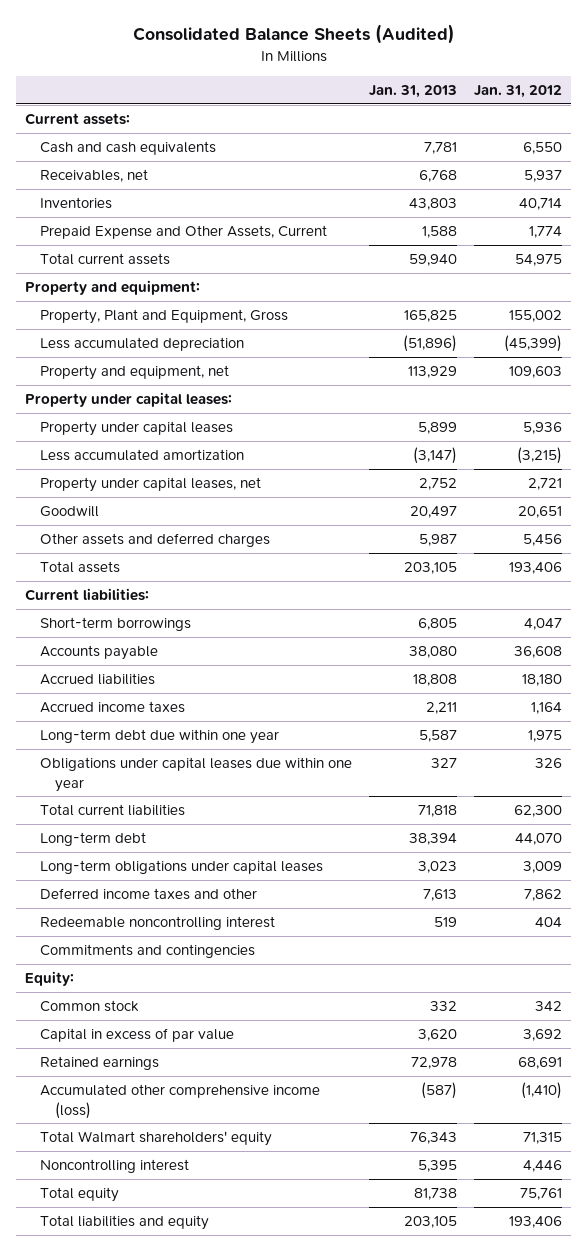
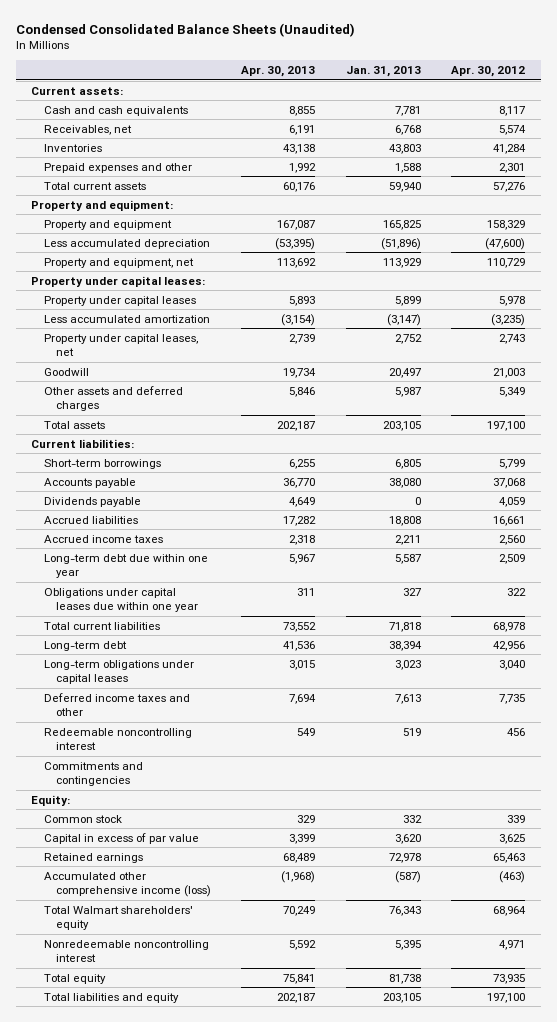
- Consolidated Balance Sheets (Audited)
+ Condensed Consolidated Balance Sheets (Unaudited)
- | Jan. 31, 2013 | Jan. 31, 2012
+ | Apr. 30, 2013 | Jan. 31, 2013 | Apr. 30, 2012
- Prepaid Expense and Other Assets, Current | 1,588 | 1,774
+ Prepaid expenses and other | 1,992 | 1,588 | 2,301
- Property, Plant and Equipment, Gross | 165,825 | 155,002
+ Property and equipment | 167,087 | 165,825 | 158,329
+ Dividends payable | 4,649 | 0 | 4,059
- Noncontrolling interest | 5,395 | 4,446
+ Nonredeemable noncontrolling interest | 5,592 | 5,395 | 4,971

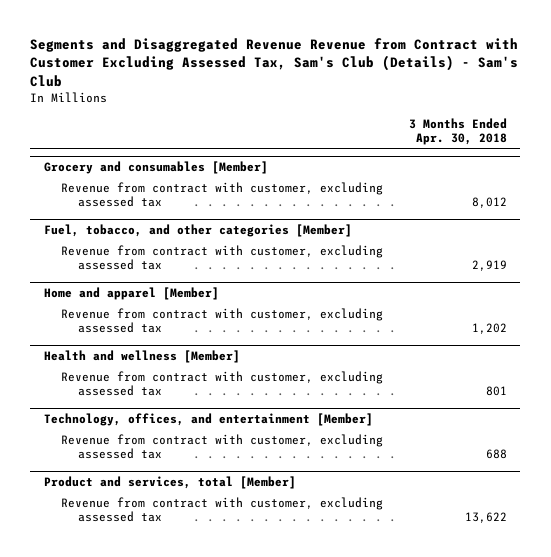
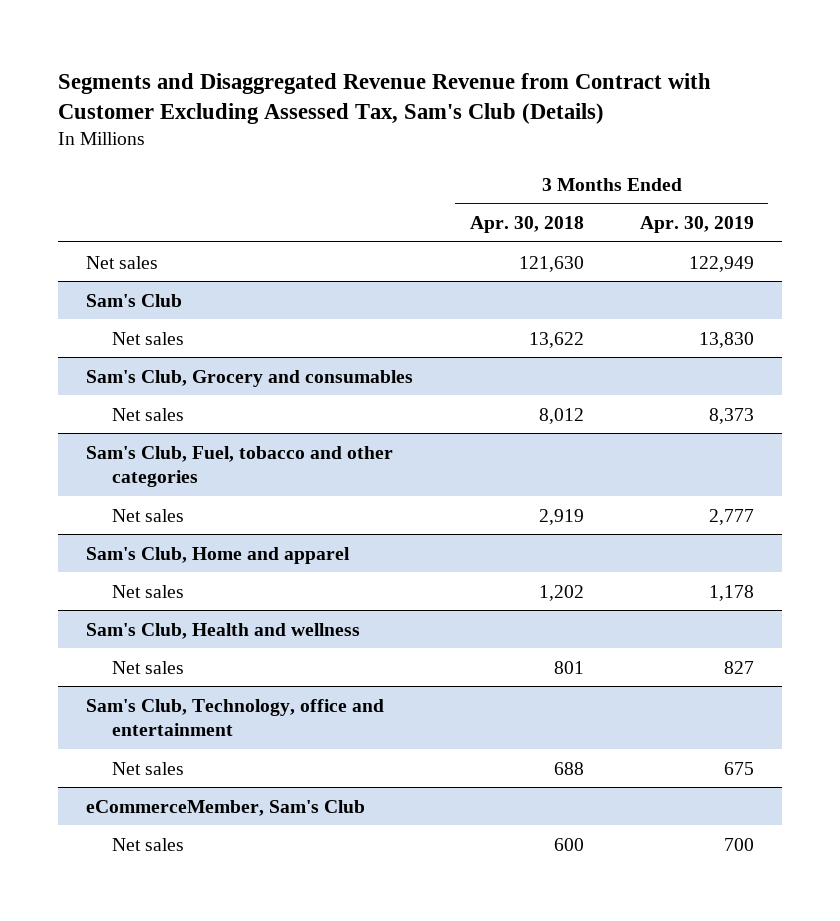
- Segments and Disaggregated Revenue Revenue from Contract with Customer Excluding Assessed Tax, Sam's Club (Details) - Sam's Club
+ Segments and Disaggregated Revenue Revenue from Contract with Customer Excluding Assessed Tax, Sam's Club (Details)
- | 3 Months Ended Apr. 30, 2018
+ | 3 Months Ended Apr. 30, 2018 | 3 Months Ended Apr. 30, 2019
- Grocery and consumables [Member]
- Revenue from contract with customer, excluding assessed tax | 8,012
- Fuel, tobacco, and other categories [Member]
- Revenue from contract with customer, excluding assessed tax | 2,919
- Home and apparel [Member]
- Revenue from contract with customer, excluding assessed tax | 1,202
- Health and wellness [Member]
- Revenue from contract with customer, excluding assessed tax | 801
- Technology, offices, and entertainment [Member]
- Revenue from contract with customer, excluding assessed tax | 688
- Product and services, total [Member]
- Revenue from contract with customer, excluding assessed tax | 13,622
+ Net sales | 121,630 | 122,949
+ Sam's Club
+ Net sales | 13,622 | 13,830
+ Sam's Club, Grocery and consumables
+ Net sales | 8,012 | 8,373
+ Sam's Club, Fuel, tobacco and other categories
+ Net sales | 2,919 | 2,777
+ Sam's Club, Home and apparel
+ Net sales | 1,202 | 1,178
+ Sam's Club, Health and wellness
+ Net sales | 801 | 827
+ Sam's Club, Technology, office and entertainment
+ Net sales | 688 | 675
+ eCommerceMember, Sam's Club
+ Net sales | 600 | 700

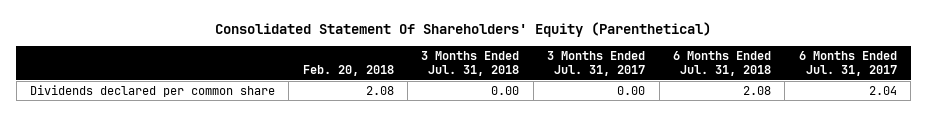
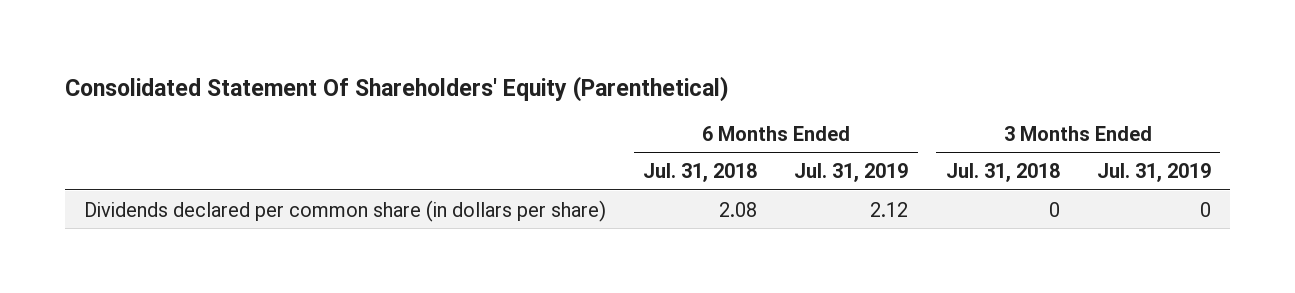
- | Feb. 20, 2018 | 3 Months Ended Jul. 31, 2018 | 3 Months Ended Jul. 31, 2017 | 6 Months Ended Jul. 31, 2018 | 6 Months Ended Jul. 31, 2017
+ | 6 Months Ended Jul. 31, 2018 | 6 Months Ended Jul. 31, 2019 | 3 Months Ended Jul. 31, 2018 | 3 Months Ended Jul. 31, 2019
- Dividends declared per common share | 2.08 | 0.00 | 0.00 | 2.08 | 2.04
+ Dividends declared per common share (in dollars per share) | 2.08 | 2.12 | 0 | 0

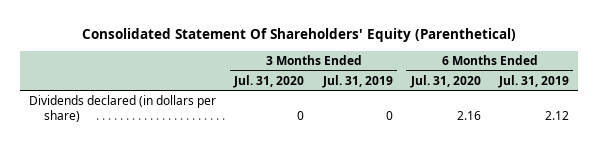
- | 6 Months Ended Jul. 31, 2018 | 6 Months Ended Jul. 31, 2019 | 3 Months Ended Jul. 31, 2018 | 3 Months Ended Jul. 31, 2019
+ | 3 Months Ended Jul. 31, 2020 | 3 Months Ended Jul. 31, 2019 | 6 Months Ended Jul. 31, 2020 | 6 Months Ended Jul. 31, 2019
- Dividends declared per common share (in dollars per share) | 2.08 | 2.12 | 0 | 0
+ Dividends declared (in dollars per share) | 0 | 0 | 2.16 | 2.12

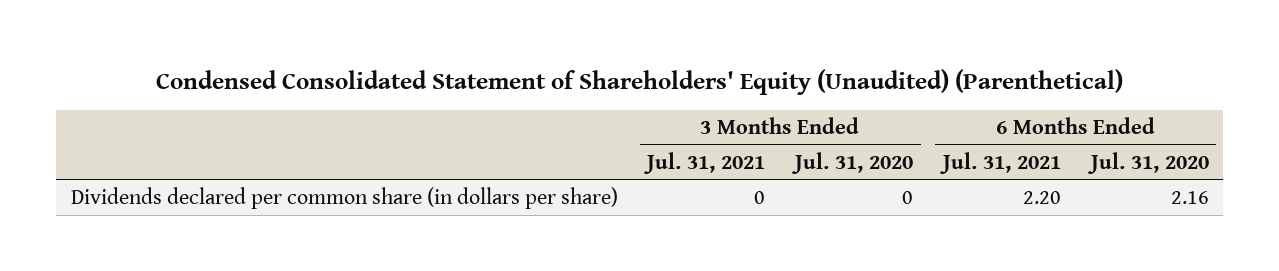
- Consolidated Statement Of Shareholders' Equity (Parenthetical)
+ Condensed Consolidated Statement of Shareholders' Equity (Unaudited) (Parenthetical)
- | 3 Months Ended Jul. 31, 2020 | 3 Months Ended Jul. 31, 2019 | 6 Months Ended Jul. 31, 2020 | 6 Months Ended Jul. 31, 2019
+ | 3 Months Ended Jul. 31, 2021 | 3 Months Ended Jul. 31, 2020 | 6 Months Ended Jul. 31, 2021 | 6 Months Ended Jul. 31, 2020
- Dividends declared (in dollars per share) | 0 | 0 | 2.16 | 2.12
+ Dividends declared per common share (in dollars per share) | 0 | 0 | 2.20 | 2.16

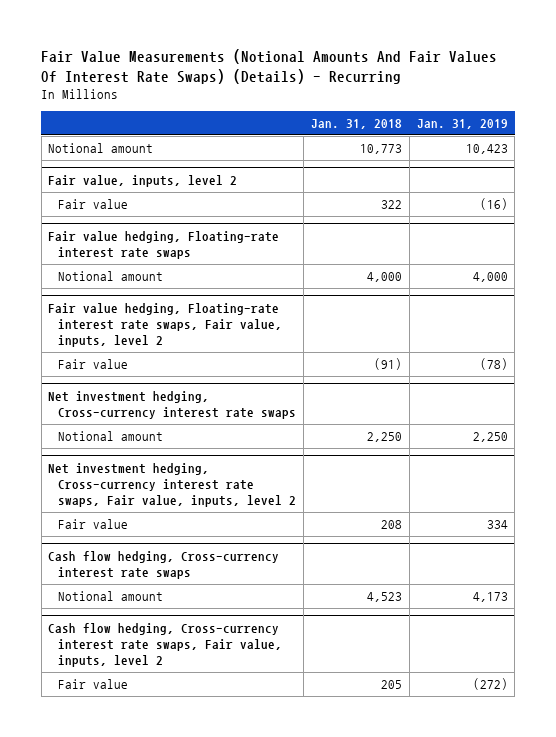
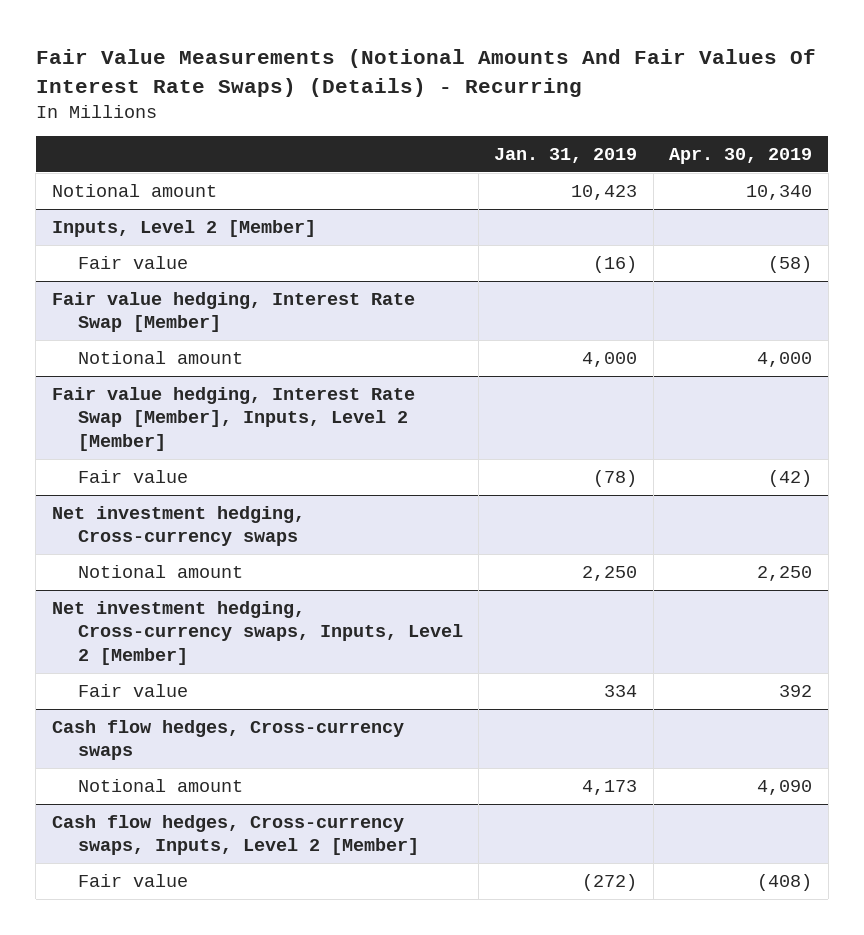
- | Jan. 31, 2018 | Jan. 31, 2019
+ | Jan. 31, 2019 | Apr. 30, 2019
- Fair value, inputs, level 2
+ Inputs, Level 2 [Member]
- Fair value hedging, Floating-rate interest rate swaps
+ Fair value hedging, Interest Rate Swap [Member]
- Fair value hedging, Floating-rate interest rate swaps, Fair value, inputs, level 2
+ Fair value hedging, Interest Rate Swap [Member], Inputs, Level 2 [Member]
- Net investment hedging, Cross-currency interest rate swaps
+ Net investment hedging, Cross-currency swaps
- Net investment hedging, Cross-currency interest rate swaps, Fair value, inputs, level 2
+ Net investment hedging, Cross-currency swaps, Inputs, Level 2 [Member]
- Cash flow hedging, Cross-currency interest rate swaps
+ Cash flow hedges, Cross-currency swaps
- Cash flow hedging, Cross-currency interest rate swaps, Fair value, inputs, level 2
+ Cash flow hedges, Cross-currency swaps, Inputs, Level 2 [Member]

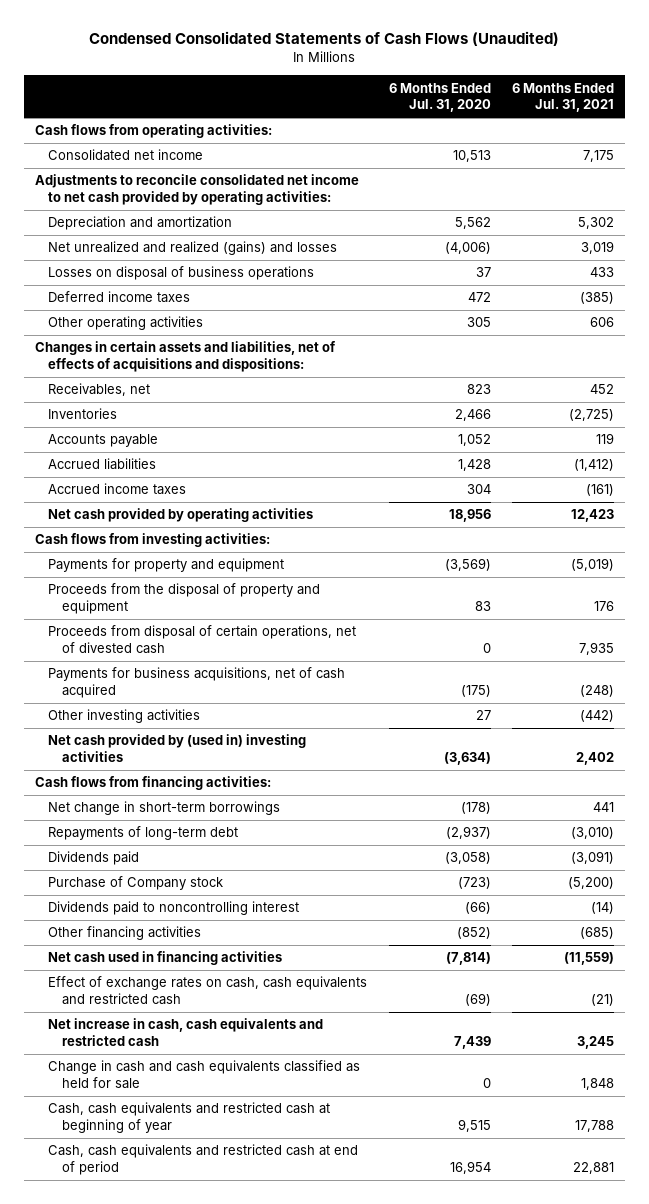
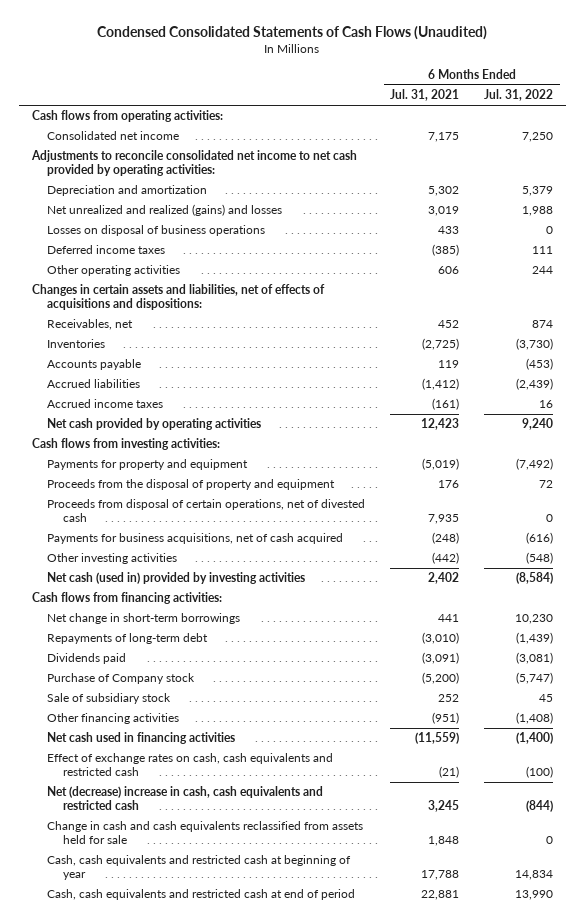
- | 6 Months Ended Jul. 31, 2020 | 6 Months Ended Jul. 31, 2021
+ | 6 Months Ended Jul. 31, 2021 | 6 Months Ended Jul. 31, 2022
- Net cash provided by (used in) investing activities | (3,634) | 2,402
+ Net cash (used in) provided by investing activities | 2,402 | (8,584)
- Dividends paid to noncontrolling interest | (66) | (14)
- Other financing activities | (852) | (685)
+ Sale of subsidiary stock | 252 | 45
+ Other financing activities | (951) | (1,408)
- Net increase in cash, cash equivalents and restricted cash | 7,439 | 3,245
- Change in cash and cash equivalents classified as held for sale | 0 | 1,848
+ Net (decrease) increase in cash, cash equivalents and restricted cash | 3,245 | (844)
+ Change in cash and cash equivalents reclassified from assets held for sale | 1,848 | 0

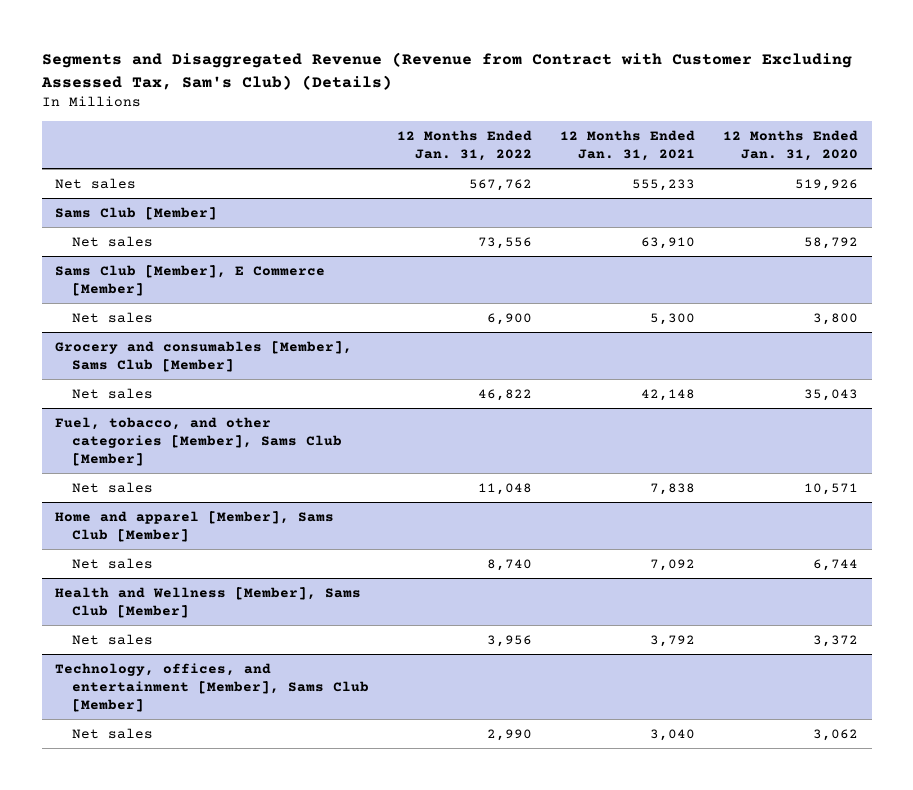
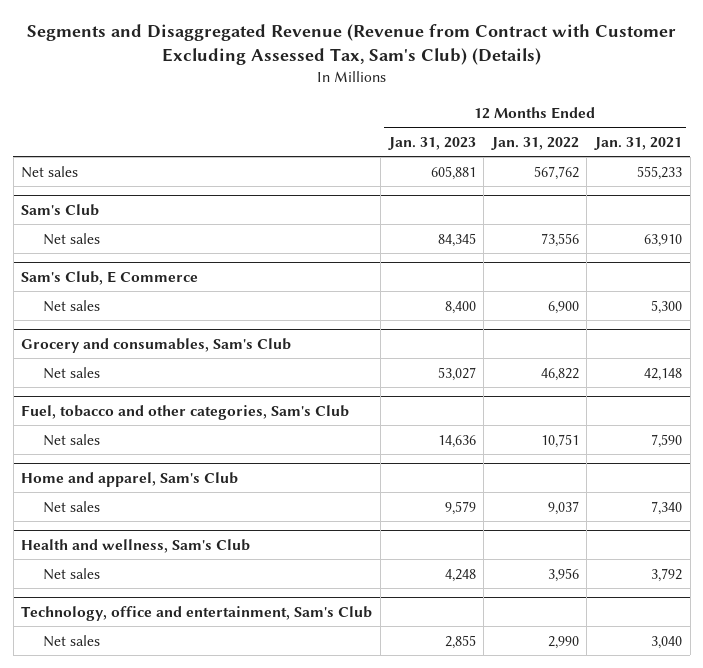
- | 12 Months Ended Jan. 31, 2022 | 12 Months Ended Jan. 31, 2021 | 12 Months Ended Jan. 31, 2020
+ | 12 Months Ended Jan. 31, 2023 | 12 Months Ended Jan. 31, 2022 | 12 Months Ended Jan. 31, 2021
- Sams Club [Member]
+ Sam's Club
- Sams Club [Member], E Commerce [Member]
+ Sam's Club, E Commerce
- Grocery and consumables [Member], Sams Club [Member]
+ Grocery and consumables, Sam's Club
- Fuel, tobacco, and other categories [Member], Sams Club [Member]
- Net sales | 11,048 | 7,838 | 10,571
- Home and apparel [Member], Sams Club [Member]
- Net sales | 8,740 | 7,092 | 6,744
- Health and Wellness [Member], Sams Club [Member]
+ Fuel, tobacco and other categories, Sam's Club
+ Net sales | 14,636 | 10,751 | 7,590
+ Home and apparel, Sam's Club
+ Net sales | 9,579 | 9,037 | 7,340
+ Health and wellness, Sam's Club
- Technology, offices, and entertainment [Member], Sams Club [Member]
+ Technology, office and entertainment, Sam's Club

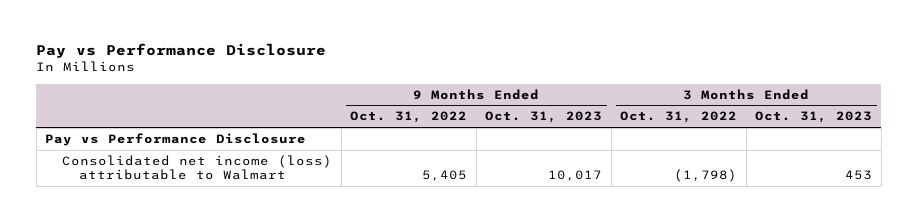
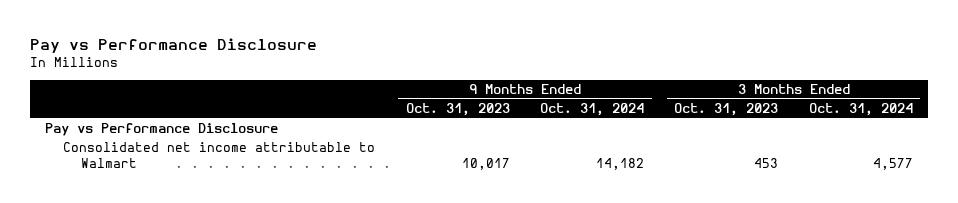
- | 9 Months Ended Oct. 31, 2022 | 9 Months Ended Oct. 31, 2023 | 3 Months Ended Oct. 31, 2022 | 3 Months Ended Oct. 31, 2023
+ | 9 Months Ended Oct. 31, 2023 | 9 Months Ended Oct. 31, 2024 | 3 Months Ended Oct. 31, 2023 | 3 Months Ended Oct. 31, 2024
- Consolidated net income (loss) attributable to Walmart | 5,405 | 10,017 | (1,798) | 453
+ Consolidated net income attributable to Walmart | 10,017 | 14,182 | 453 | 4,577

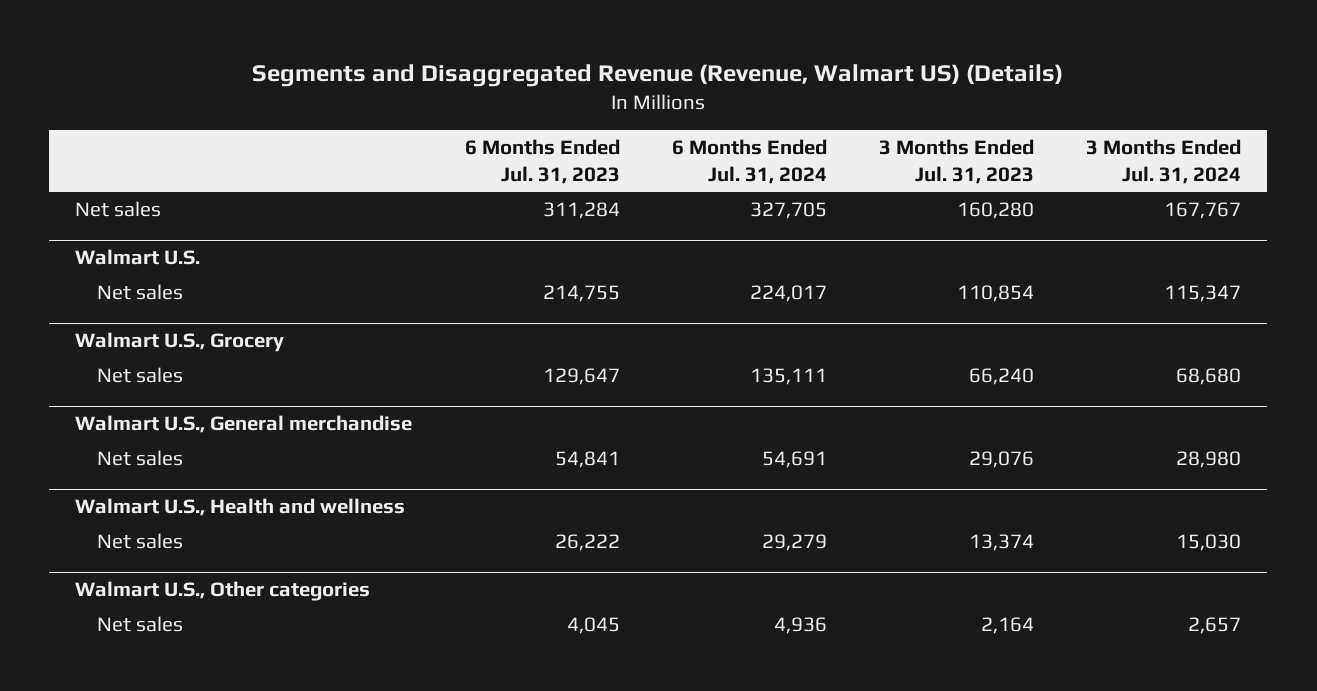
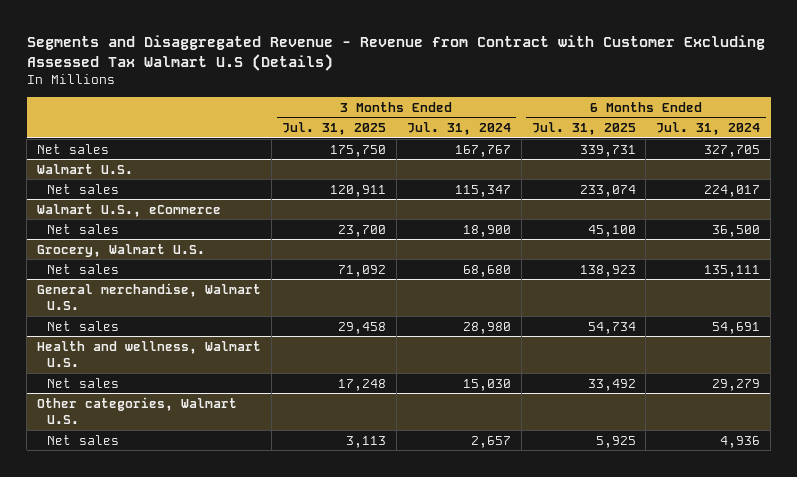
- Segments and Disaggregated Revenue (Revenue, Walmart US) (Details)
+ Segments and Disaggregated Revenue - Revenue from Contract with Customer Excluding Assessed Tax Walmart U.S (Details)
- | 6 Months Ended Jul. 31, 2023 | 6 Months Ended Jul. 31, 2024 | 3 Months Ended Jul. 31, 2023 | 3 Months Ended Jul. 31, 2024
+ | 3 Months Ended Jul. 31, 2025 | 3 Months Ended Jul. 31, 2024 | 6 Months Ended Jul. 31, 2025 | 6 Months Ended Jul. 31, 2024
- Walmart U.S., Grocery
+ Walmart U.S., eCommerce
+ Net sales | 23,700 | 18,900 | 45,100 | 36,500
+ Grocery, Walmart U.S.
- Walmart U.S., General merchandise
+ General merchandise, Walmart U.S.
- Walmart U.S., Health and wellness
+ Health and wellness, Walmart U.S.
- Walmart U.S., Other categories
+ Other categories, Walmart U.S.

